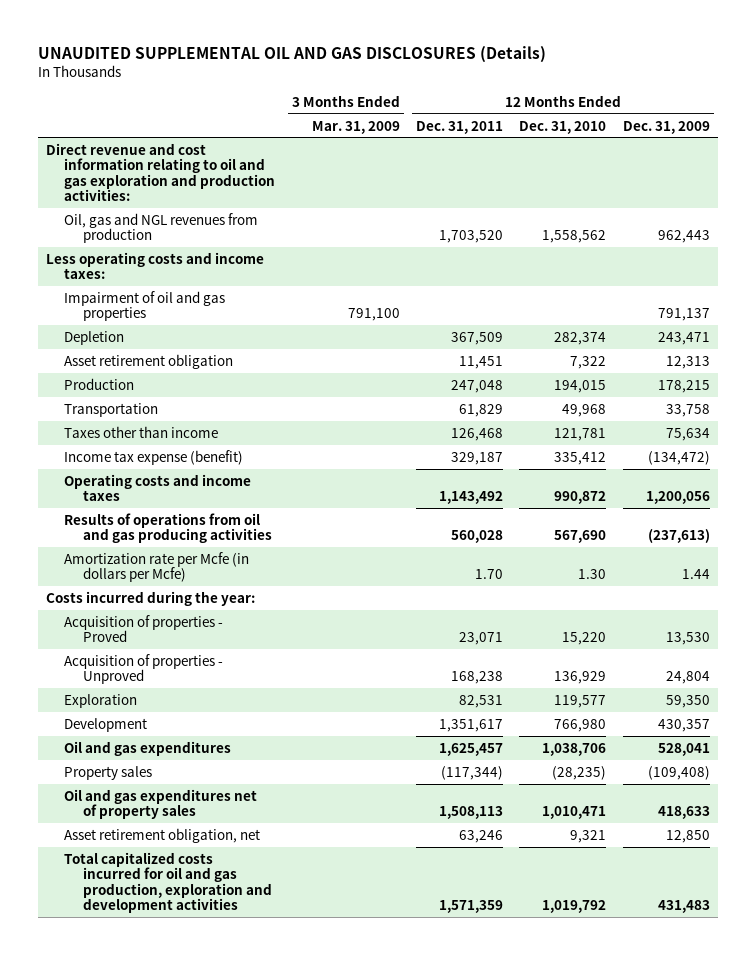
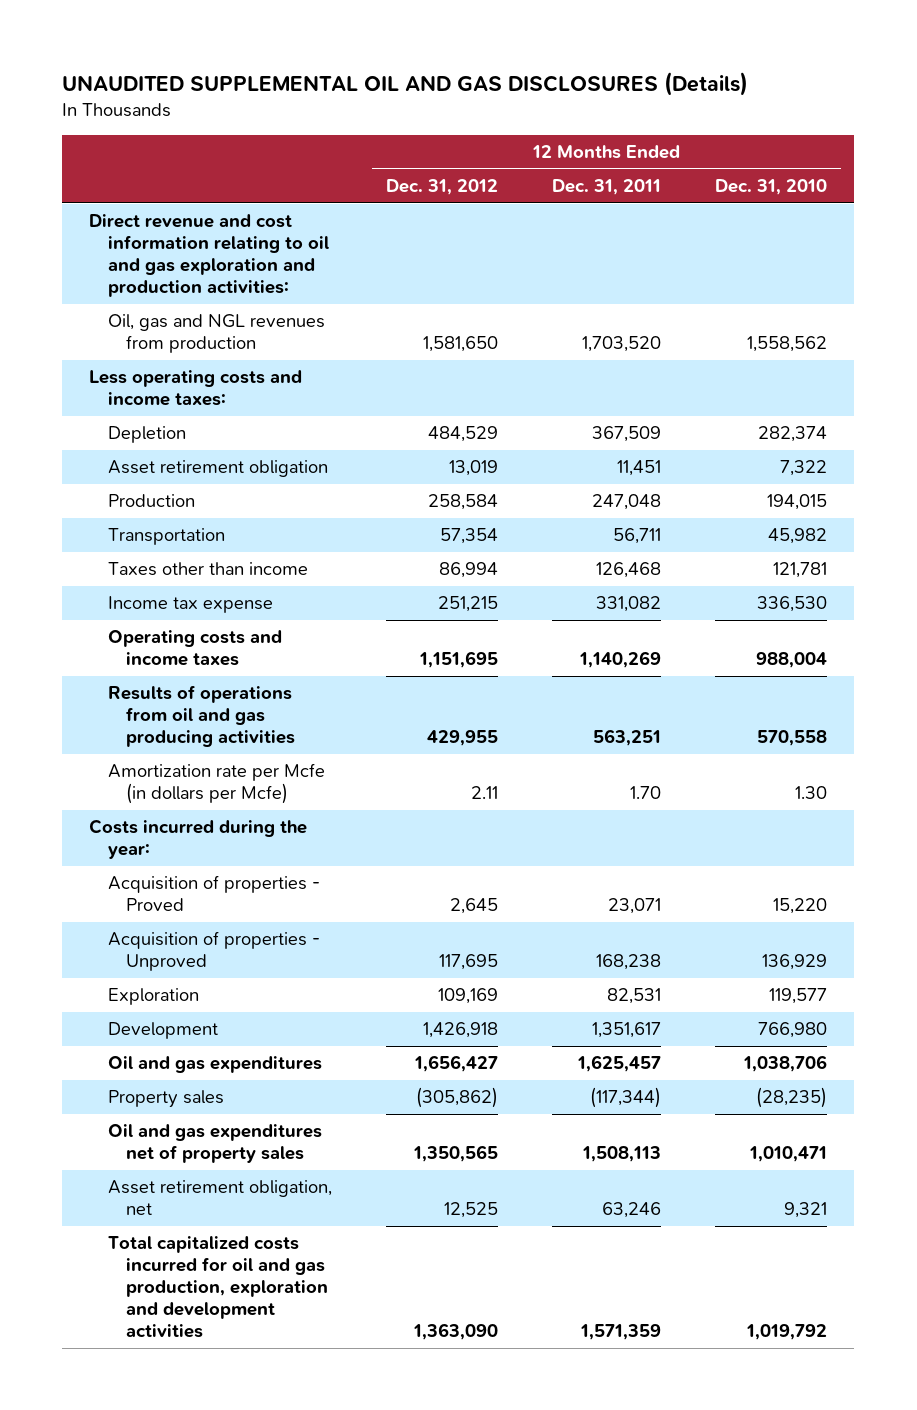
- | 3 Months Ended Mar. 31, 2009 | 12 Months Ended Dec. 31, 2011 | 12 Months Ended Dec. 31, 2010 | 12 Months Ended Dec. 31, 2009
+ | 12 Months Ended Dec. 31, 2012 | 12 Months Ended Dec. 31, 2011 | 12 Months Ended Dec. 31, 2010
- Impairment of oil and gas properties | 791,100 | | | 791,137
- Transportation | | 61,829 | 49,968 | 33,758
+ Transportation | 57,354 | 56,711 | 45,982
- Income tax expense (benefit) | | 329,187 | 335,412 | (134,472)
- Operating costs and income taxes | | 1,143,492 | 990,872 | 1,200,056
- Results of operations from oil and gas producing activities | | 560,028 | 567,690 | (237,613)
+ Income tax expense | 251,215 | 331,082 | 336,530
+ Operating costs and income taxes | 1,151,695 | 1,140,269 | 988,004
+ Results of operations from oil and gas producing activities | 429,955 | 563,251 | 570,558

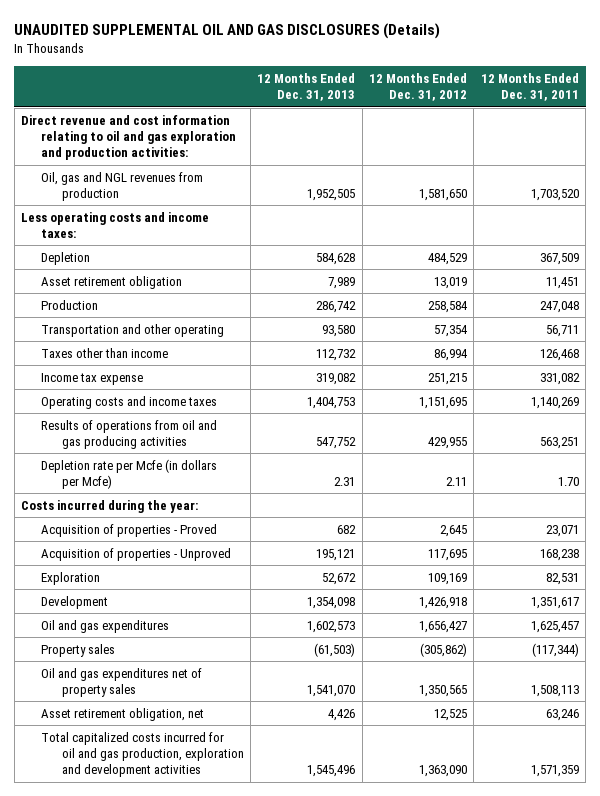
- | 12 Months Ended Dec. 31, 2012 | 12 Months Ended Dec. 31, 2011 | 12 Months Ended Dec. 31, 2010
+ | 12 Months Ended Dec. 31, 2013 | 12 Months Ended Dec. 31, 2012 | 12 Months Ended Dec. 31, 2011
- Transportation | 57,354 | 56,711 | 45,982
+ Transportation and other operating | 93,580 | 57,354 | 56,711
- Amortization rate per Mcfe (in dollars per Mcfe) | 2.11 | 1.70 | 1.30
+ Depletion rate per Mcfe (in dollars per Mcfe) | 2.31 | 2.11 | 1.70

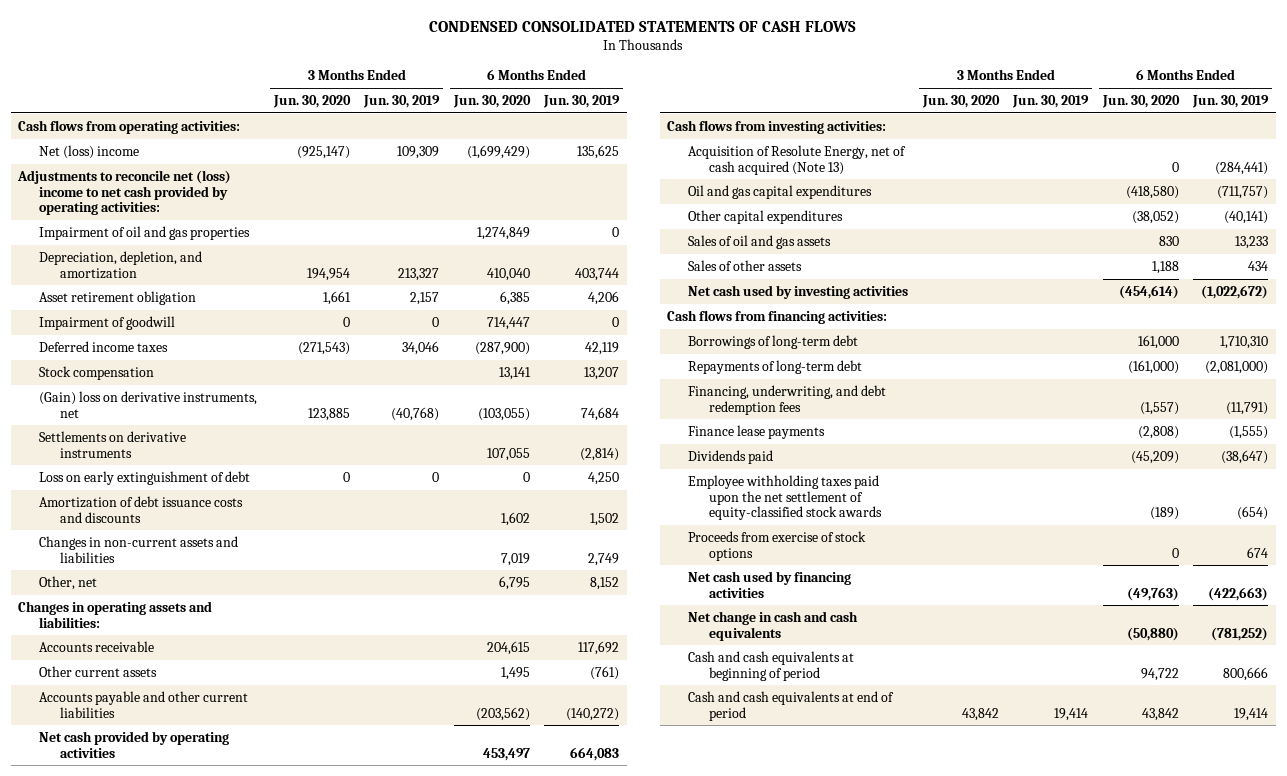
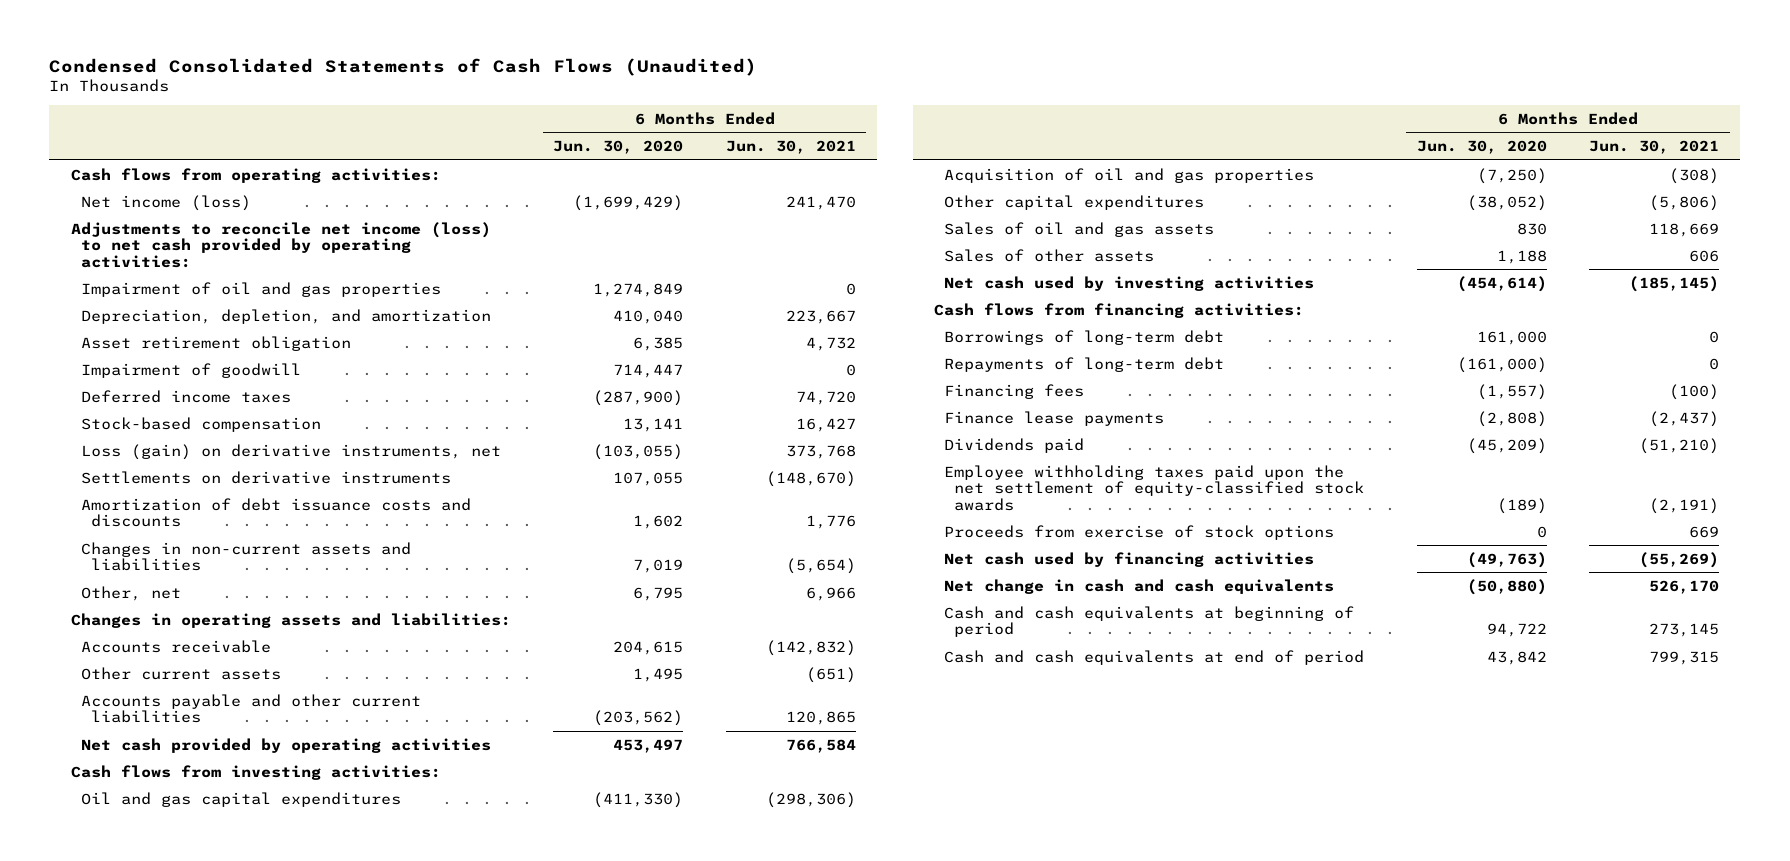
- CONDENSED CONSOLIDATED STATEMENTS OF CASH FLOWS
+ Condensed Consolidated Statements of Cash Flows (Unaudited)
- | 3 Months Ended Jun. 30, 2020 | 3 Months Ended Jun. 30, 2019 | 6 Months Ended Jun. 30, 2020 | 6 Months Ended Jun. 30, 2019
+ | 6 Months Ended Jun. 30, 2020 | 6 Months Ended Jun. 30, 2021
- Net (loss) income | (925,147) | 109,309 | (1,699,429) | 135,625
- Adjustments to reconcile net (loss) income to net cash provided by operating activities:
+ Net income (loss) | (1,699,429) | 241,470
+ Adjustments to reconcile net income (loss) to net cash provided by operating activities:
- Stock compensation | | | 13,141 | 13,207
- (Gain) loss on derivative instruments, net | 123,885 | (40,768) | (103,055) | 74,684
+ Stock-based compensation | 13,141 | 16,427
+ Loss (gain) on derivative instruments, net | (103,055) | 373,768
- Loss on early extinguishment of debt | 0 | 0 | 0 | 4,250
- Acquisition of Resolute Energy, net of cash acquired (Note 13) | | | 0 | (284,441)
- Oil and gas capital expenditures | | | (418,580) | (711,757)
+ Oil and gas capital expenditures | (411,330) | (298,306)
+ Acquisition of oil and gas properties | (7,250) | (308)
- Financing, underwriting, and debt redemption fees | | | (1,557) | (11,791)
+ Financing fees | (1,557) | (100)

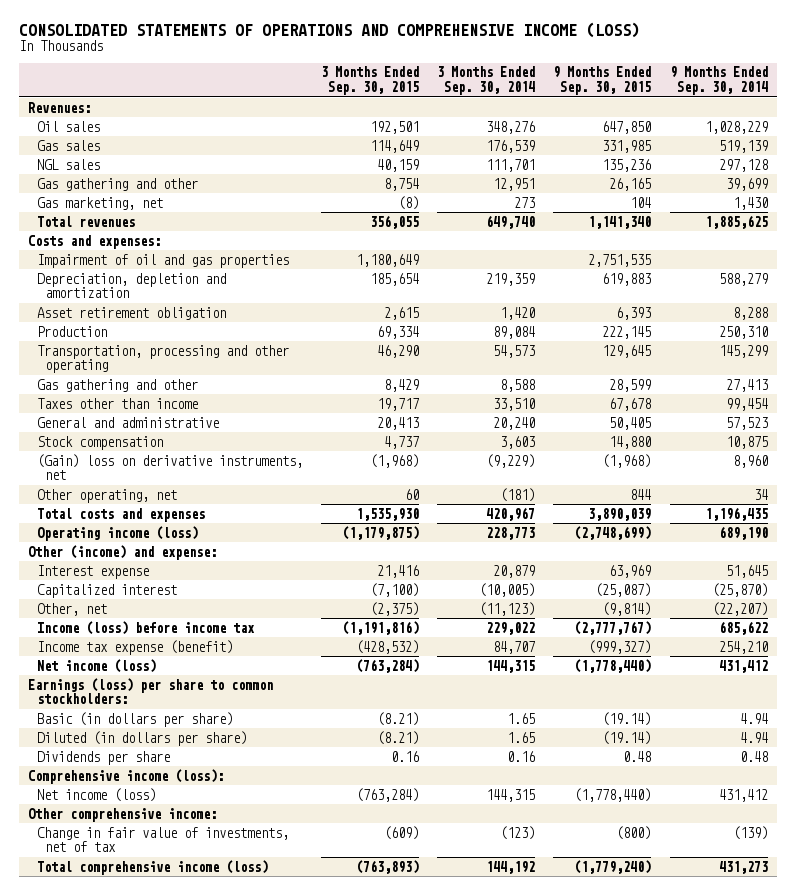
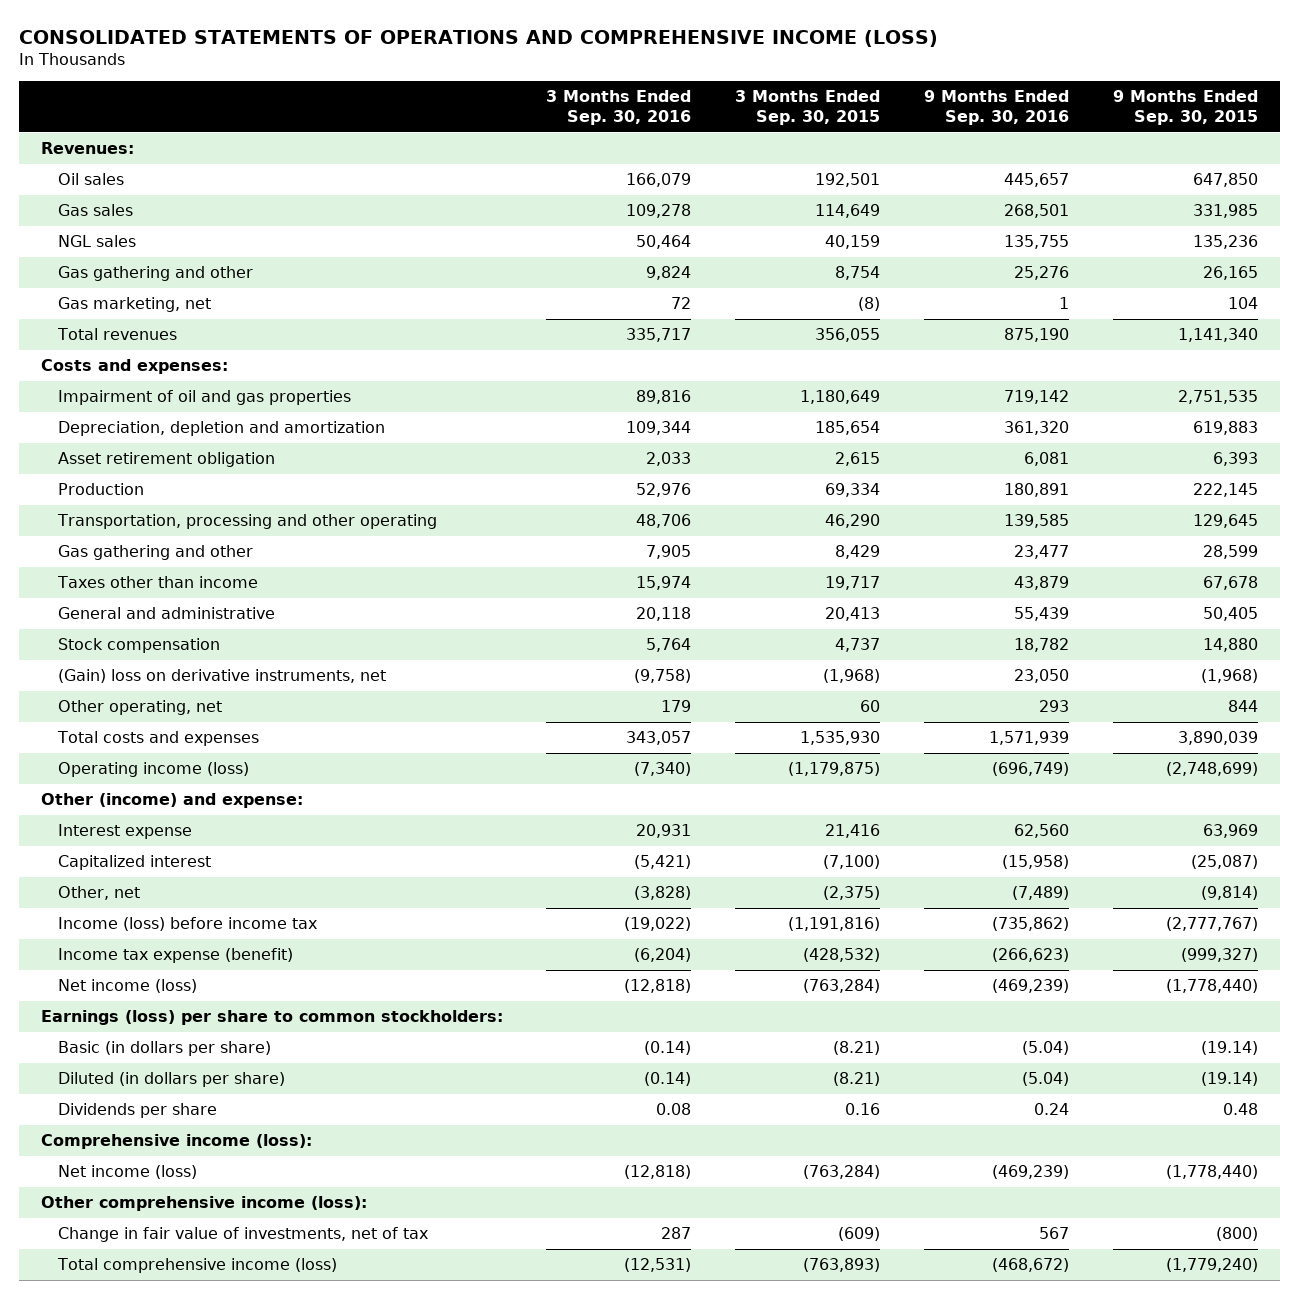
- | 3 Months Ended Sep. 30, 2015 | 3 Months Ended Sep. 30, 2014 | 9 Months Ended Sep. 30, 2015 | 9 Months Ended Sep. 30, 2014
+ | 3 Months Ended Sep. 30, 2016 | 3 Months Ended Sep. 30, 2015 | 9 Months Ended Sep. 30, 2016 | 9 Months Ended Sep. 30, 2015
- Other comprehensive income:
+ Other comprehensive income (loss):

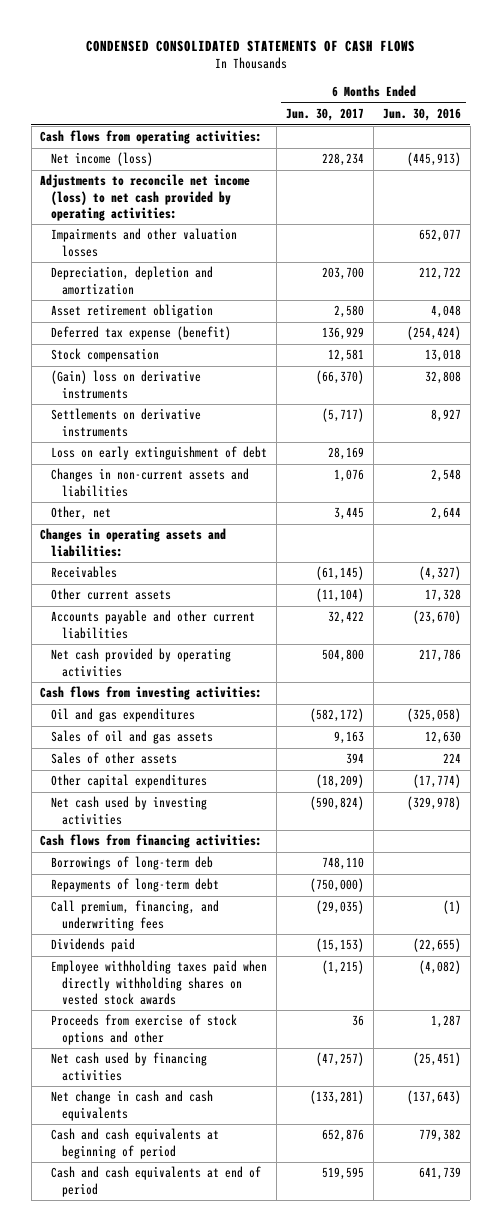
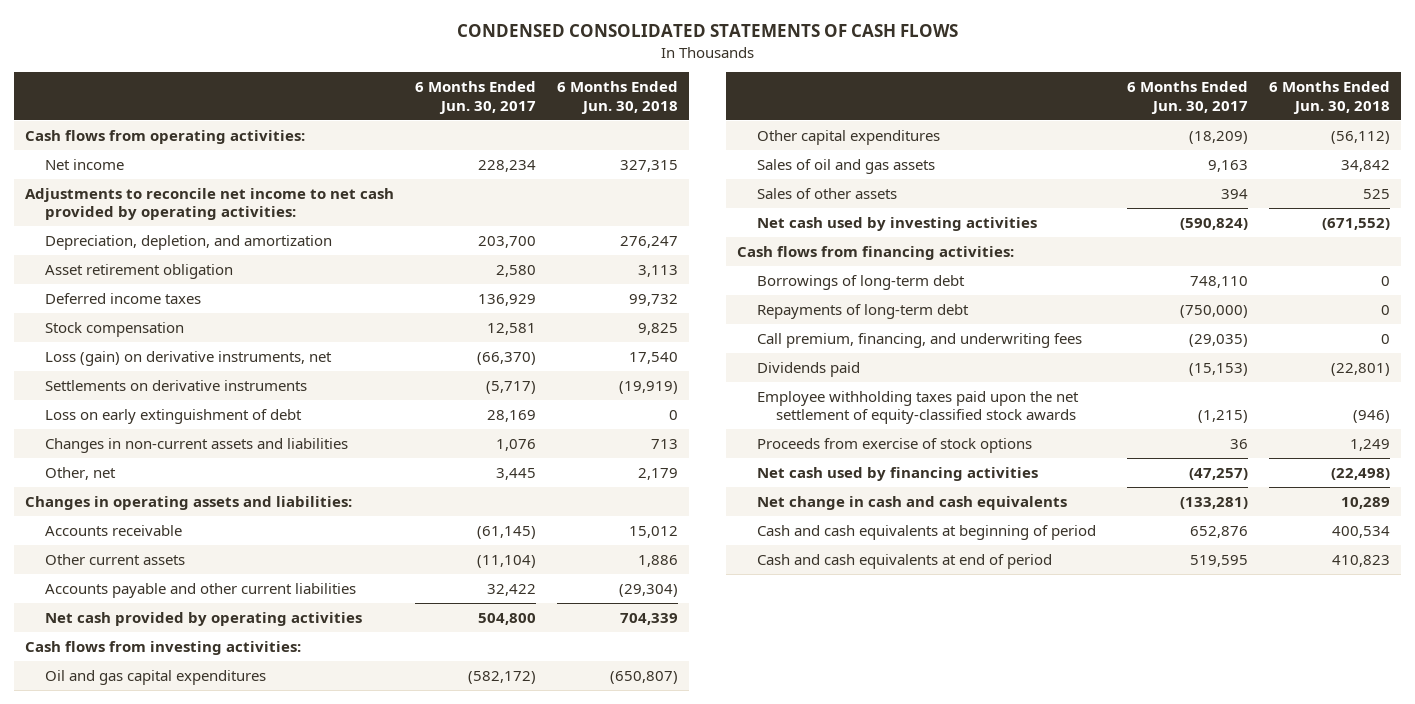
- | 6 Months Ended Jun. 30, 2017 | 6 Months Ended Jun. 30, 2016
+ | 6 Months Ended Jun. 30, 2017 | 6 Months Ended Jun. 30, 2018
- Net income (loss) | 228,234 | (445,913)
- Adjustments to reconcile net income (loss) to net cash provided by operating activities:
- Impairments and other valuation losses | | 652,077
- Depreciation, depletion and amortization | 203,700 | 212,722
+ Net income | 228,234 | 327,315
+ Adjustments to reconcile net income to net cash provided by operating activities:
+ Depreciation, depletion, and amortization | 203,700 | 276,247
- Deferred tax expense (benefit) | 136,929 | (254,424)
+ Deferred income taxes | 136,929 | 99,732
- (Gain) loss on derivative instruments | (66,370) | 32,808
+ Loss (gain) on derivative instruments, net | (66,370) | 17,540
- Receivables | (61,145) | (4,327)
+ Accounts receivable | (61,145) | 15,012
- Oil and gas expenditures | (582,172) | (325,058)
+ Oil and gas capital expenditures | (582,172) | (650,807)
moved up: Other capital expenditures | (18,209) | (56,112)
- Borrowings of long-term deb | 748,110 |
+ Borrowings of long-term debt | 748,110 | 0
- Employee withholding taxes paid when directly withholding shares on vested stock awards | (1,215) | (4,082)
- Proceeds from exercise of stock options and other | 36 | 1,287
+ Employee withholding taxes paid upon the net settlement of equity-classified stock awards | (1,215) | (946)
+ Proceeds from exercise of stock options | 36 | 1,249

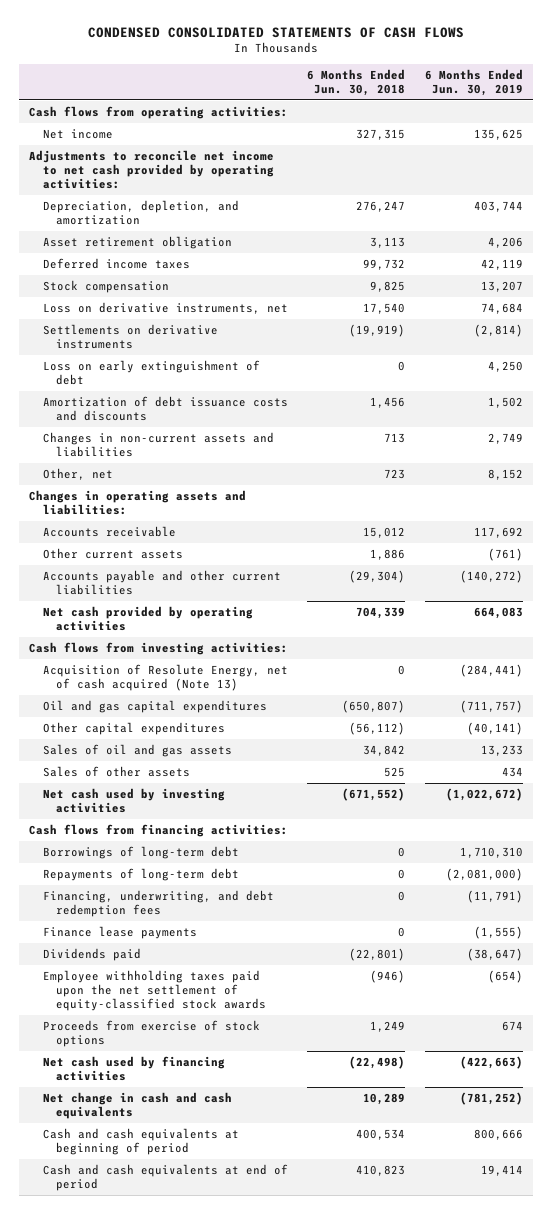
- | 6 Months Ended Jun. 30, 2017 | 6 Months Ended Jun. 30, 2018
+ | 6 Months Ended Jun. 30, 2018 | 6 Months Ended Jun. 30, 2019
- Loss (gain) on derivative instruments, net | (66,370) | 17,540
+ Loss on derivative instruments, net | 17,540 | 74,684
+ Amortization of debt issuance costs and discounts | 1,456 | 1,502
- Other, net | 3,445 | 2,179
+ Other, net | 723 | 8,152
+ Acquisition of Resolute Energy, net of cash acquired (Note 13) | 0 | (284,441)
- Call premium, financing, and underwriting fees | (29,035) | 0
+ Financing, underwriting, and debt redemption fees | 0 | (11,791)
+ Finance lease payments | 0 | (1,555)

